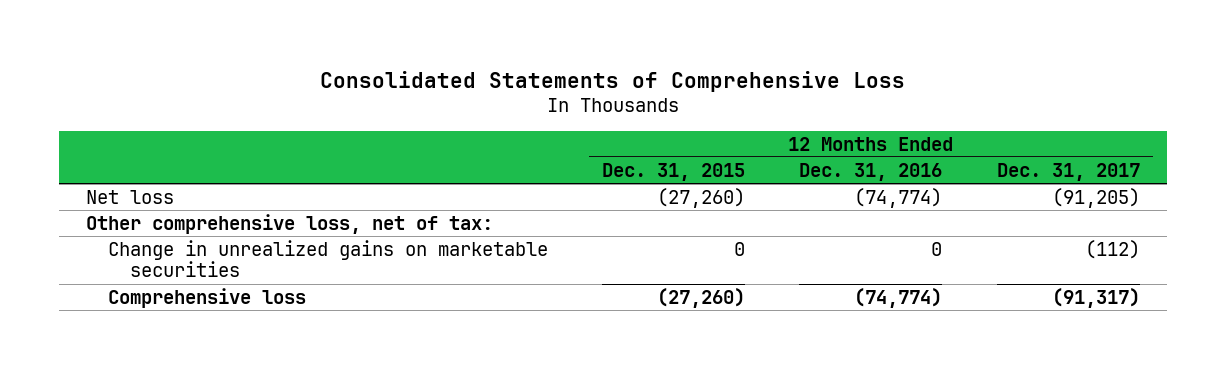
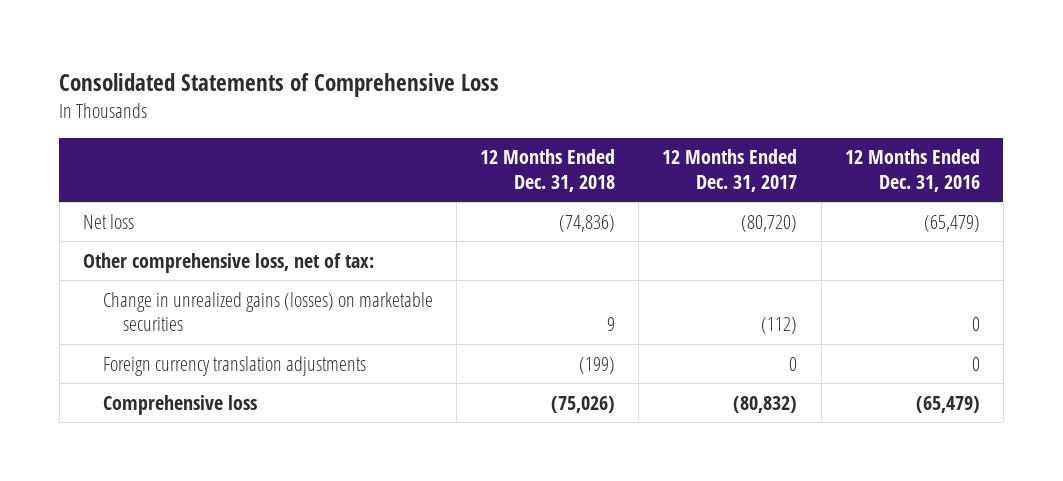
- | 12 Months Ended Dec. 31, 2015 | 12 Months Ended Dec. 31, 2016 | 12 Months Ended Dec. 31, 2017
+ | 12 Months Ended Dec. 31, 2018 | 12 Months Ended Dec. 31, 2017 | 12 Months Ended Dec. 31, 2016
- Net loss | (27,260) | (74,774) | (91,205)
+ Net loss | (74,836) | (80,720) | (65,479)
- Change in unrealized gains on marketable securities | 0 | 0 | (112)
- Comprehensive loss | (27,260) | (74,774) | (91,317)
+ Change in unrealized gains (losses) on marketable securities | 9 | (112) | 0
+ Foreign currency translation adjustments | (199) | 0 | 0
+ Comprehensive loss | (75,026) | (80,832) | (65,479)

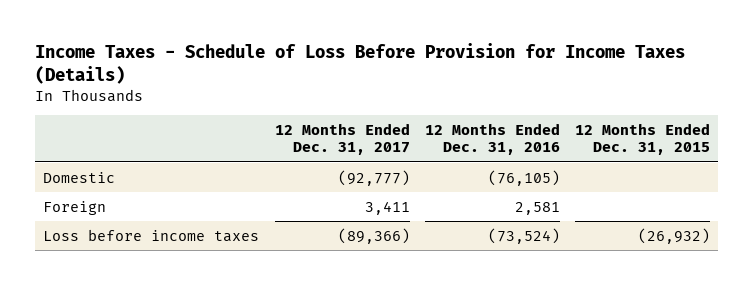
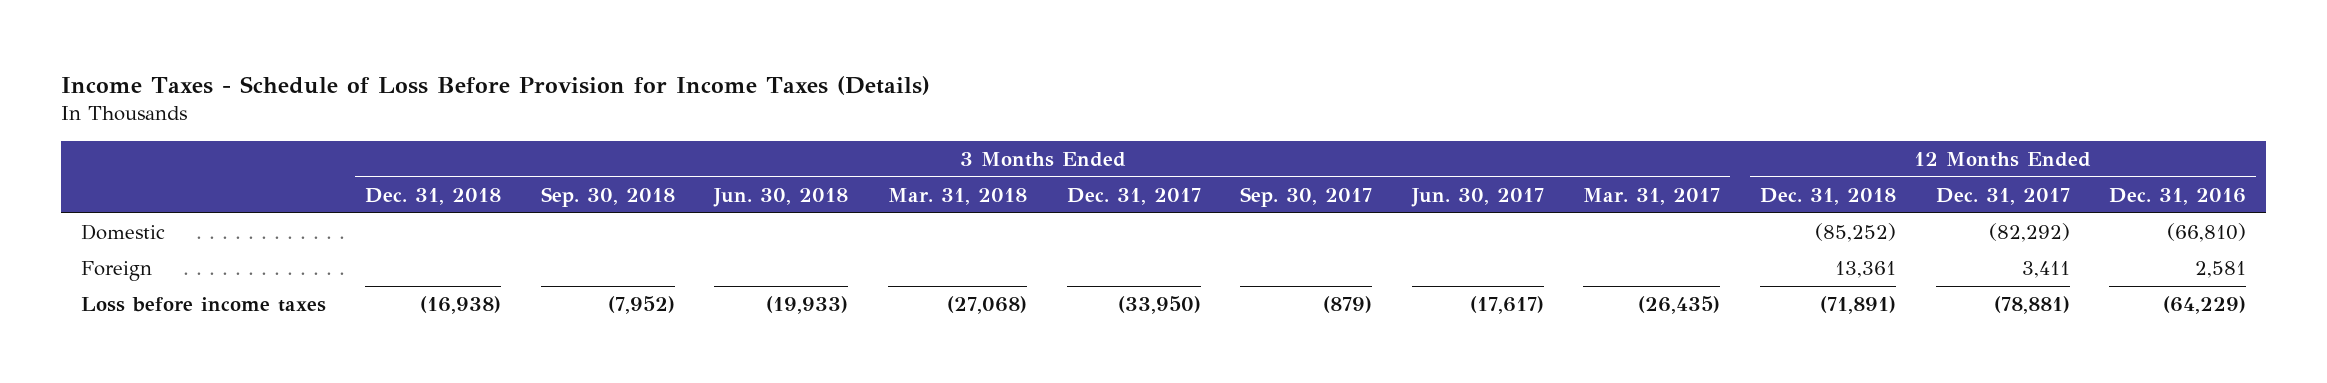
- | 12 Months Ended Dec. 31, 2017 | 12 Months Ended Dec. 31, 2016 | 12 Months Ended Dec. 31, 2015
+ | 3 Months Ended Dec. 31, 2018 | 3 Months Ended Sep. 30, 2018 | 3 Months Ended Jun. 30, 2018 | 3 Months Ended Mar. 31, 2018 | 3 Months Ended Dec. 31, 2017 | 3 Months Ended Sep. 30, 2017 | 3 Months Ended Jun. 30, 2017 | 3 Months Ended Mar. 31, 2017 | 12 Months Ended Dec. 31, 2018 | 12 Months Ended Dec. 31, 2017 | 12 Months Ended Dec. 31, 2016
- Domestic | (92,777) | (76,105) |
+ Domestic | | | | | | | | | (85,252) | (82,292) | (66,810)
- Loss before income taxes | (89,366) | (73,524) | (26,932)
+ Loss before income taxes | (16,938) | (7,952) | (19,933) | (27,068) | (33,950) | (879) | (17,617) | (26,435) | (71,891) | (78,881) | (64,229)

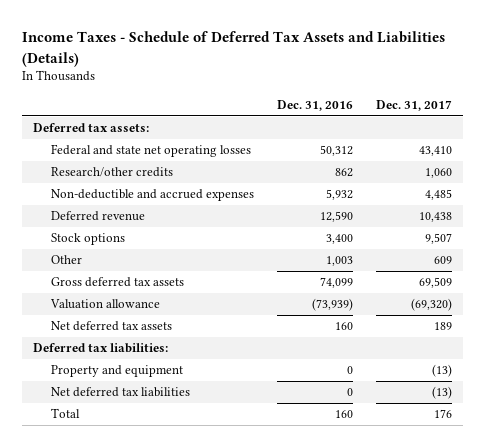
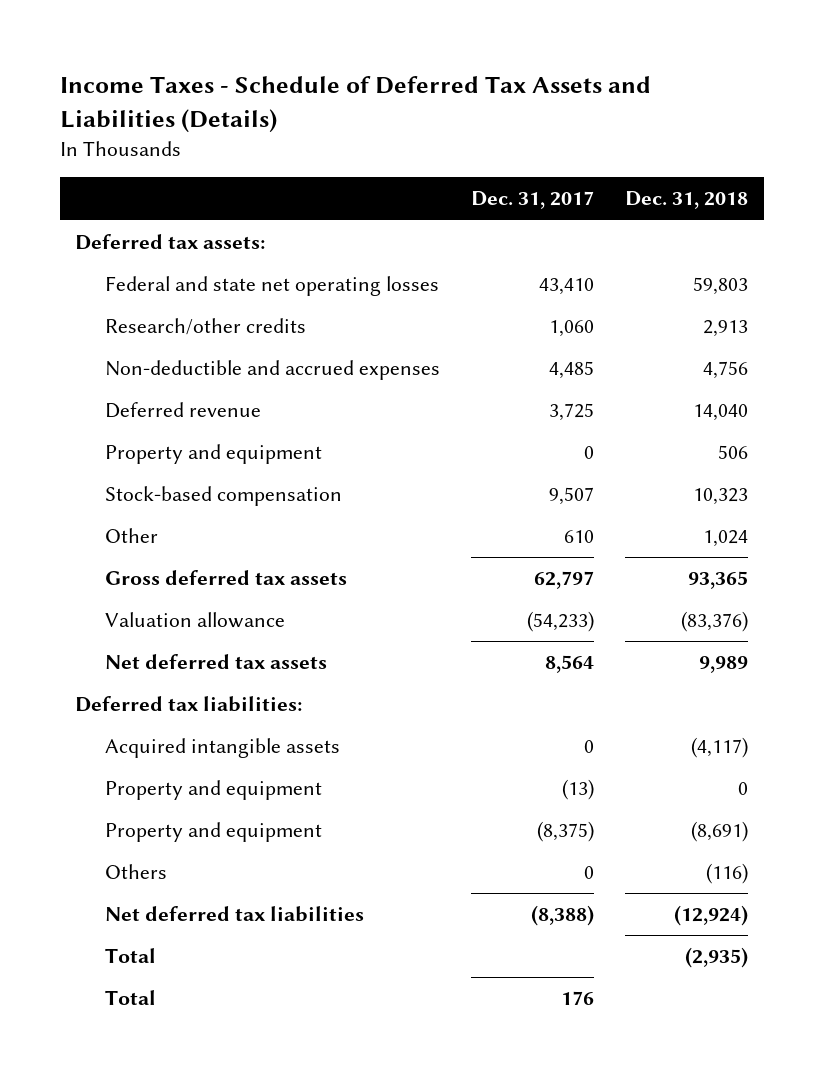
- | Dec. 31, 2016 | Dec. 31, 2017
+ | Dec. 31, 2017 | Dec. 31, 2018
- Deferred revenue | 12,590 | 10,438
- Stock options | 3,400 | 9,507
- Other | 1,003 | 609
- Gross deferred tax assets | 74,099 | 69,509
- Valuation allowance | (73,939) | (69,320)
- Net deferred tax assets | 160 | 189
+ Deferred revenue | 3,725 | 14,040
+ Property and equipment | 0 | 506
+ Stock-based compensation | 9,507 | 10,323
+ Other | 610 | 1,024
+ Gross deferred tax assets | 62,797 | 93,365
+ Valuation allowance | (54,233) | (83,376)
+ Net deferred tax assets | 8,564 | 9,989
+ Acquired intangible assets | 0 | (4,117)
- Net deferred tax liabilities | 0 | (13)
+ Property and equipment | (8,375) | (8,691)
+ Others | 0 | (116)
+ Net deferred tax liabilities | (8,388) | (12,924)
+ Total | | (2,935)

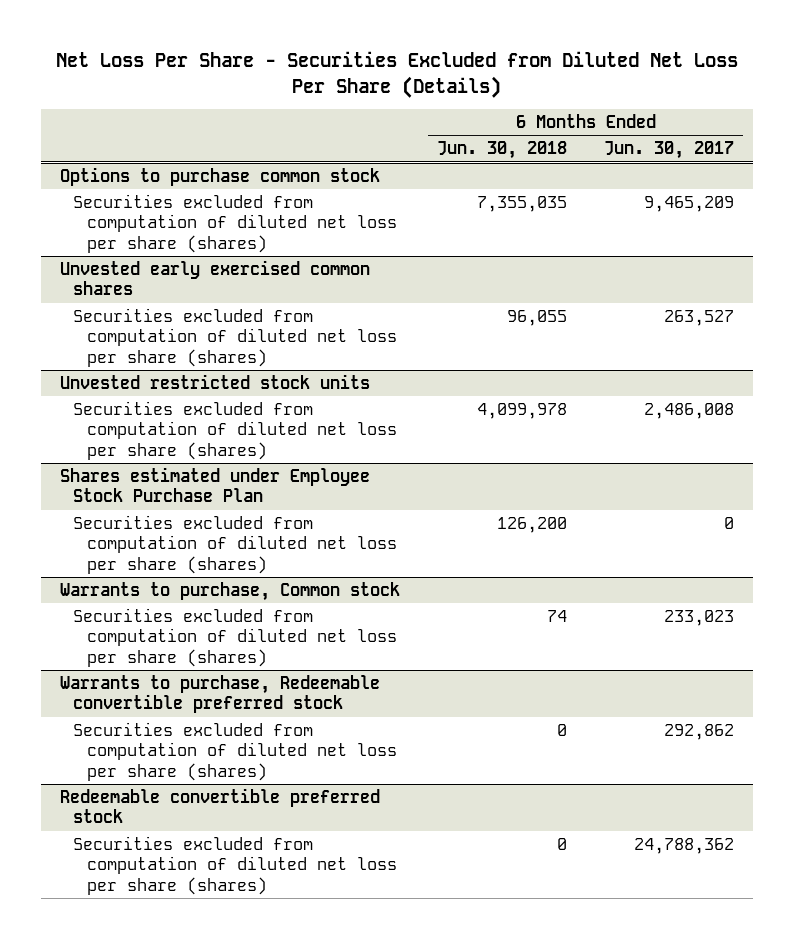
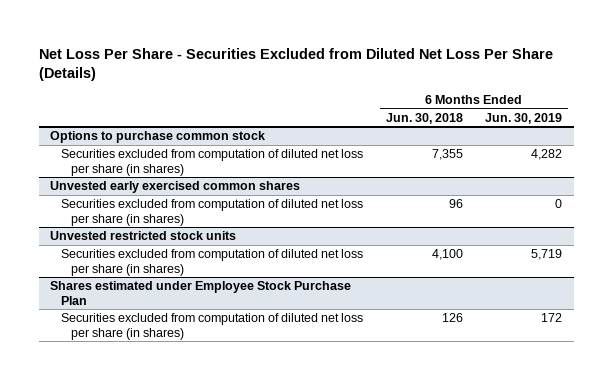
- | 6 Months Ended Jun. 30, 2018 | 6 Months Ended Jun. 30, 2017
+ | 6 Months Ended Jun. 30, 2018 | 6 Months Ended Jun. 30, 2019
@ Options to purchase common stock
- Securities excluded from computation of diluted net loss per share (shares) | 7,355,035 | 9,465,209
+ Securities excluded from computation of diluted net loss per share (in shares) | 7,355 | 4,282
@ Unvested early exercised common shares
- Securities excluded from computation of diluted net loss per share (shares) | 96,055 | 263,527
+ Securities excluded from computation of diluted net loss per share (in shares) | 96 | 0
@ Unvested restricted stock units
- Securities excluded from computation of diluted net loss per share (shares) | 4,099,978 | 2,486,008
+ Securities excluded from computation of diluted net loss per share (in shares) | 4,100 | 5,719
@ Shares estimated under Employee Stock Purchase Plan
- Securities excluded from computation of diluted net loss per share (shares) | 126,200 | 0
- Warrants to purchase, Common stock
- Securities excluded from computation of diluted net loss per share (shares) | 74 | 233,023
- Warrants to purchase, Redeemable convertible preferred stock
- Securities excluded from computation of diluted net loss per share (shares) | 0 | 292,862
- Redeemable convertible preferred stock
- Securities excluded from computation of diluted net loss per share (shares) | 0 | 24,788,362
@ Shares estimated under Employee Stock Purchase Plan
+ Securities excluded from computation of diluted net loss per share (in shares) | 126 | 172

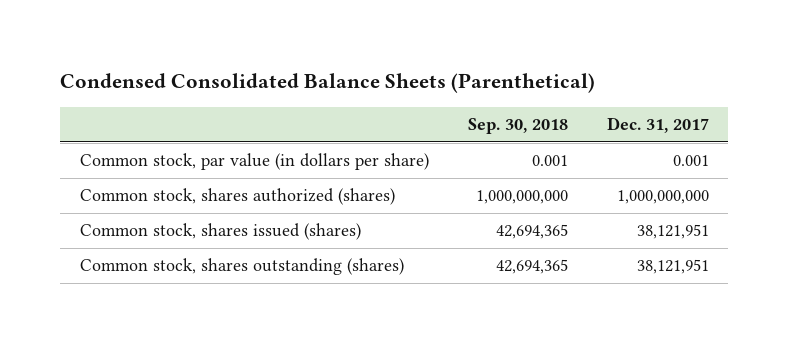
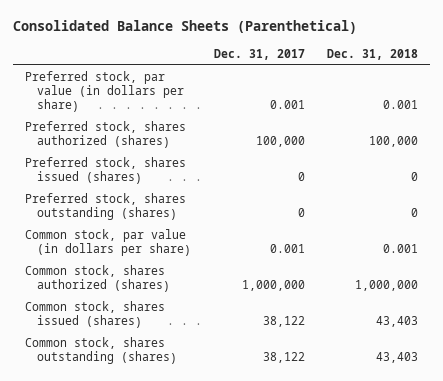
- Condensed Consolidated Balance Sheets (Parenthetical)
+ Consolidated Balance Sheets (Parenthetical)
- | Sep. 30, 2018 | Dec. 31, 2017
+ | Dec. 31, 2017 | Dec. 31, 2018
+ Preferred stock, par value (in dollars per share) | 0.001 | 0.001
+ Preferred stock, shares authorized (shares) | 100,000 | 100,000
+ Preferred stock, shares issued (shares) | 0 | 0
+ Preferred stock, shares outstanding (shares) | 0 | 0
- Common stock, shares authorized (shares) | 1,000,000,000 | 1,000,000,000
- Common stock, shares issued (shares) | 42,694,365 | 38,121,951
- Common stock, shares outstanding (shares) | 42,694,365 | 38,121,951
+ Common stock, shares authorized (shares) | 1,000,000 | 1,000,000
+ Common stock, shares issued (shares) | 38,122 | 43,403
+ Common stock, shares outstanding (shares) | 38,122 | 43,403

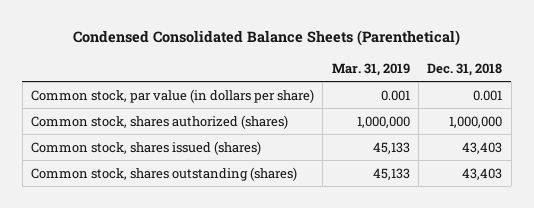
- Consolidated Balance Sheets (Parenthetical)
+ Condensed Consolidated Balance Sheets (Parenthetical)
- | Dec. 31, 2017 | Dec. 31, 2018
+ | Mar. 31, 2019 | Dec. 31, 2018
- Preferred stock, par value (in dollars per share) | 0.001 | 0.001
- Preferred stock, shares authorized (shares) | 100,000 | 100,000
- Preferred stock, shares issued (shares) | 0 | 0
- Preferred stock, shares outstanding (shares) | 0 | 0

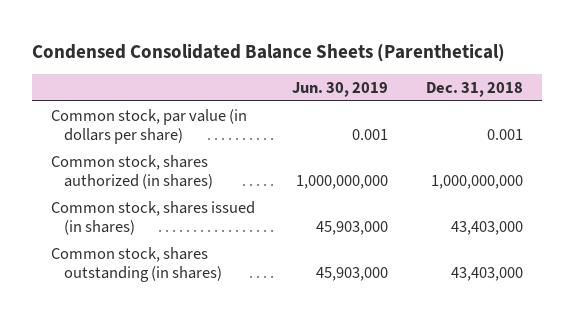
- | Mar. 31, 2019 | Dec. 31, 2018
+ | Jun. 30, 2019 | Dec. 31, 2018
- Common stock, shares authorized (shares) | 1,000,000 | 1,000,000
- Common stock, shares issued (shares) | 45,133 | 43,403
- Common stock, shares outstanding (shares) | 45,133 | 43,403
+ Common stock, shares authorized (in shares) | 1,000,000,000 | 1,000,000,000
+ Common stock, shares issued (in shares) | 45,903,000 | 43,403,000
+ Common stock, shares outstanding (in shares) | 45,903,000 | 43,403,000

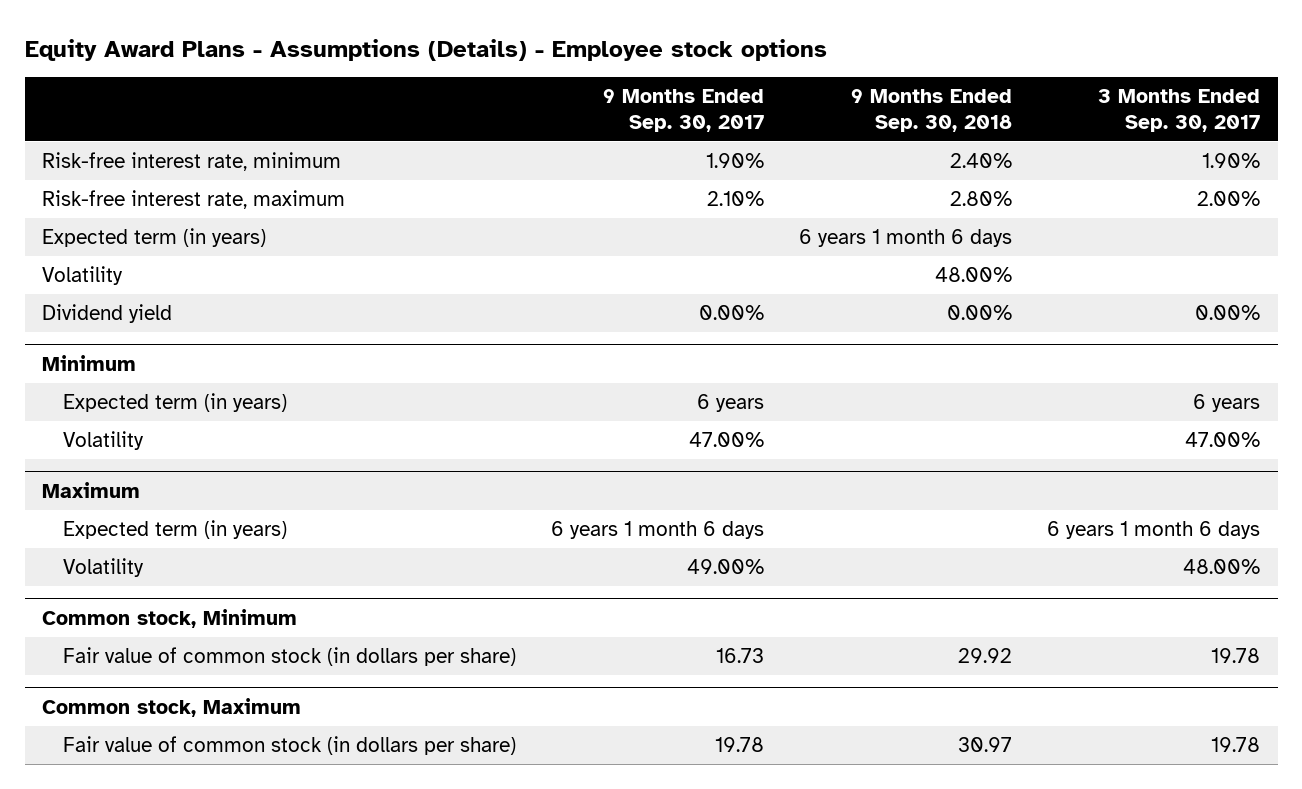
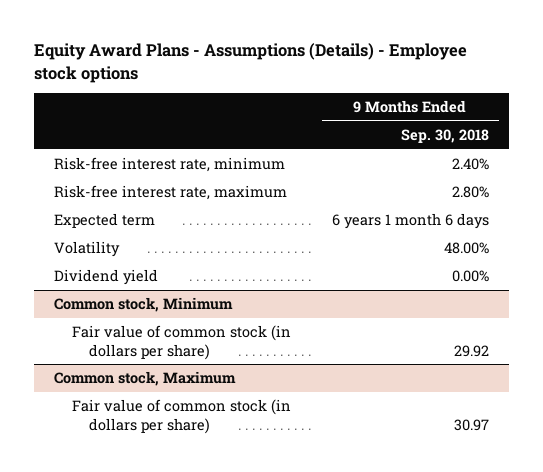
- | 9 Months Ended Sep. 30, 2017 | 9 Months Ended Sep. 30, 2018 | 3 Months Ended Sep. 30, 2017
+ | 9 Months Ended Sep. 30, 2018
- Expected term (in years) | | 6 years 1 month 6 days |
+ Expected term | 6 years 1 month 6 days
- Minimum
- Expected term (in years) | 6 years | | 6 years
- Volatility | 47.00% | | 47.00%
- Maximum
- Expected term (in years) | 6 years 1 month 6 days | | 6 years 1 month 6 days
- Volatility | 49.00% | | 48.00%

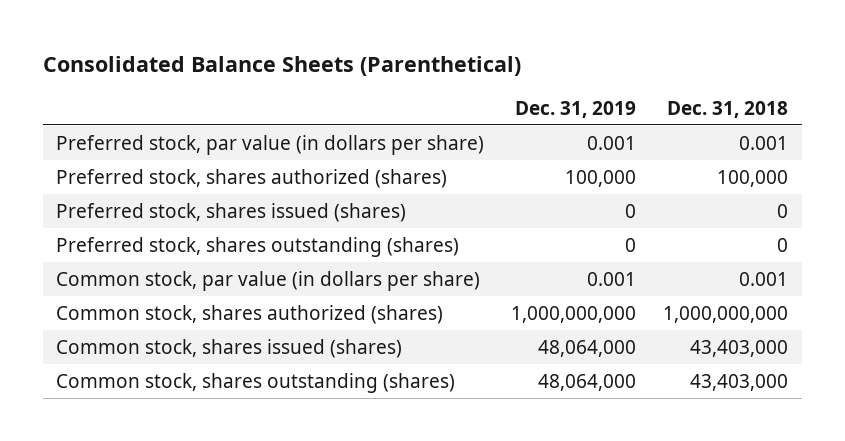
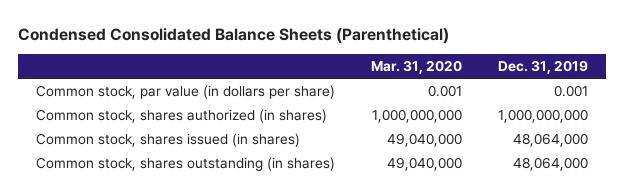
- Consolidated Balance Sheets (Parenthetical)
+ Condensed Consolidated Balance Sheets (Parenthetical)
- | Dec. 31, 2019 | Dec. 31, 2018
+ | Mar. 31, 2020 | Dec. 31, 2019
- Preferred stock, par value (in dollars per share) | 0.001 | 0.001
- Preferred stock, shares authorized (shares) | 100,000 | 100,000
- Preferred stock, shares issued (shares) | 0 | 0
- Preferred stock, shares outstanding (shares) | 0 | 0
- Common stock, shares authorized (shares) | 1,000,000,000 | 1,000,000,000
- Common stock, shares issued (shares) | 48,064,000 | 43,403,000
- Common stock, shares outstanding (shares) | 48,064,000 | 43,403,000
+ Common stock, shares authorized (in shares) | 1,000,000,000 | 1,000,000,000
+ Common stock, shares issued (in shares) | 49,040,000 | 48,064,000
+ Common stock, shares outstanding (in shares) | 49,040,000 | 48,064,000

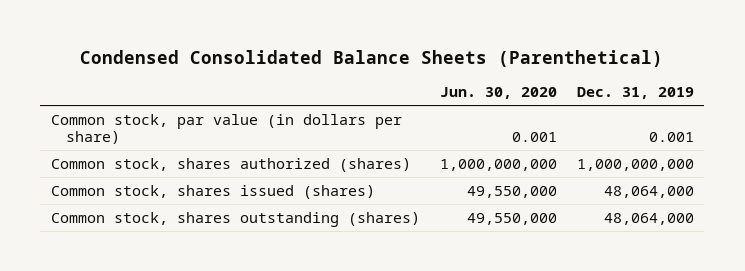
- | Mar. 31, 2020 | Dec. 31, 2019
+ | Jun. 30, 2020 | Dec. 31, 2019
- Common stock, shares authorized (in shares) | 1,000,000,000 | 1,000,000,000
- Common stock, shares issued (in shares) | 49,040,000 | 48,064,000
- Common stock, shares outstanding (in shares) | 49,040,000 | 48,064,000
+ Common stock, shares authorized (shares) | 1,000,000,000 | 1,000,000,000
+ Common stock, shares issued (shares) | 49,550,000 | 48,064,000
+ Common stock, shares outstanding (shares) | 49,550,000 | 48,064,000

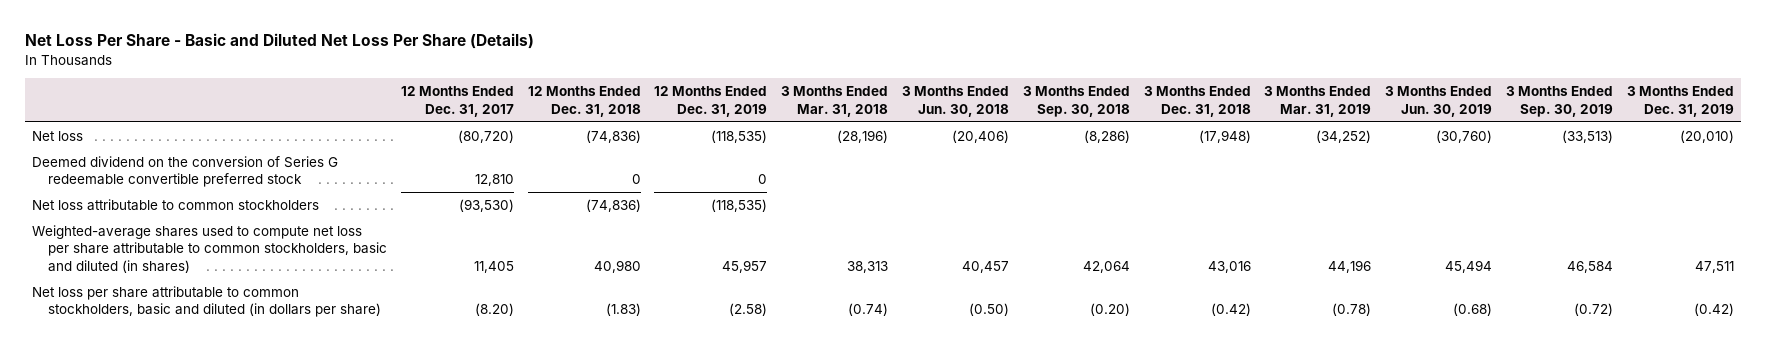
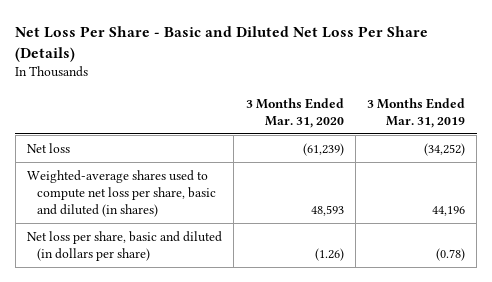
- | 12 Months Ended Dec. 31, 2017 | 12 Months Ended Dec. 31, 2018 | 12 Months Ended Dec. 31, 2019 | 3 Months Ended Mar. 31, 2018 | 3 Months Ended Jun. 30, 2018 | 3 Months Ended Sep. 30, 2018 | 3 Months Ended Dec. 31, 2018 | 3 Months Ended Mar. 31, 2019 | 3 Months Ended Jun. 30, 2019 | 3 Months Ended Sep. 30, 2019 | 3 Months Ended Dec. 31, 2019
+ | 3 Months Ended Mar. 31, 2020 | 3 Months Ended Mar. 31, 2019
- Deemed dividend on the conversion of Series G redeemable convertible preferred stock | 12,810 | 0 | 0 | | | | | | | |
- Net loss attributable to common stockholders | (93,530) | (74,836) | (118,535) | | | | | | | |
- Weighted-average shares used to compute net loss per share attributable to common stockholders, basic and diluted (in shares) | 11,405 | 40,980 | 45,957 | 38,313 | 40,457 | 42,064 | 43,016 | 44,196 | 45,494 | 46,584 | 47,511
- Net loss per share attributable to common stockholders, basic and diluted (in dollars per share) | (8.20) | (1.83) | (2.58) | (0.74) | (0.50) | (0.20) | (0.42) | (0.78) | (0.68) | (0.72) | (0.42)
+ Weighted-average shares used to compute net loss per share, basic and diluted (in shares) | 48,593 | 44,196
+ Net loss per share, basic and diluted (in dollars per share) | (1.26) | (0.78)

